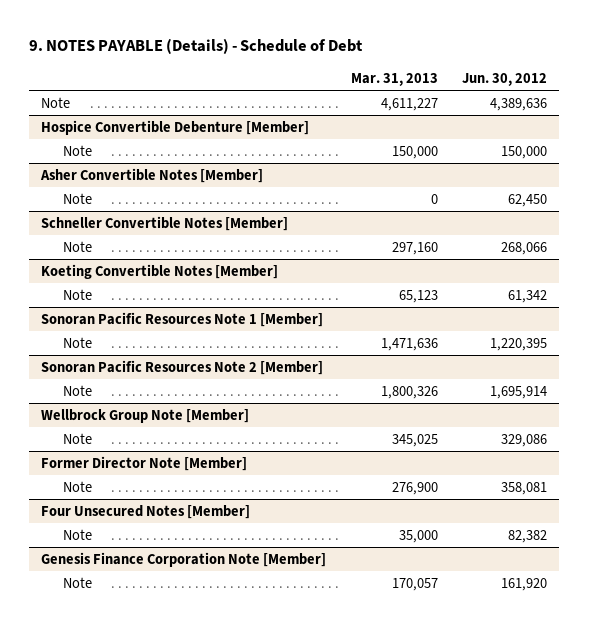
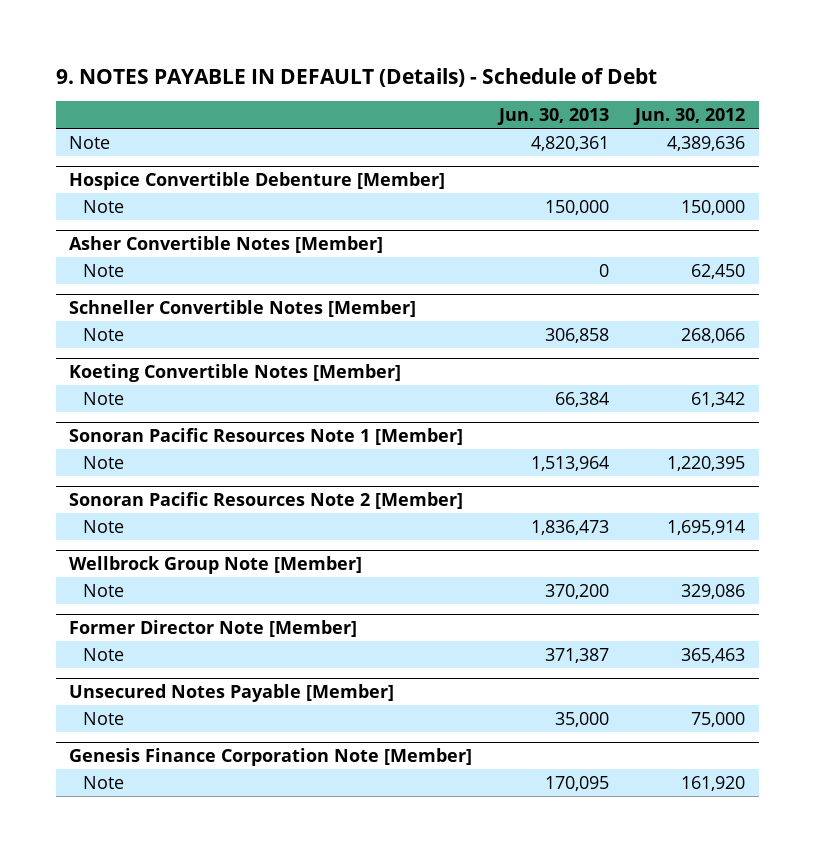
- 9. NOTES PAYABLE (Details) - Schedule of Debt
+ 9. NOTES PAYABLE IN DEFAULT (Details) - Schedule of Debt
- | Mar. 31, 2013 | Jun. 30, 2012
+ | Jun. 30, 2013 | Jun. 30, 2012
@ Former Director Note [Member]
- Note | 276,900 | 358,081
- Four Unsecured Notes [Member]
- Note | 35,000 | 82,382
@ Former Director Note [Member]
+ Note | 371,387 | 365,463
+ Unsecured Notes Payable [Member]
+ Note | 35,000 | 75,000

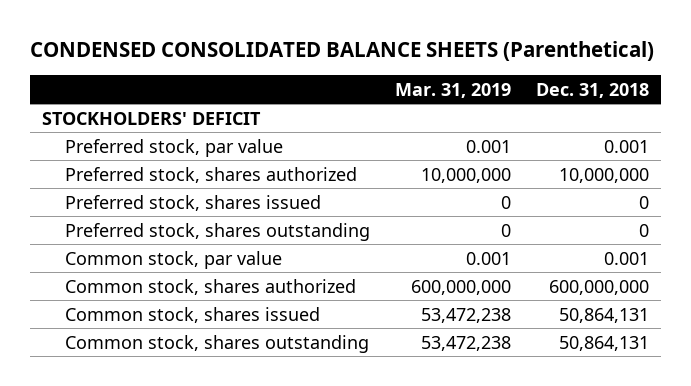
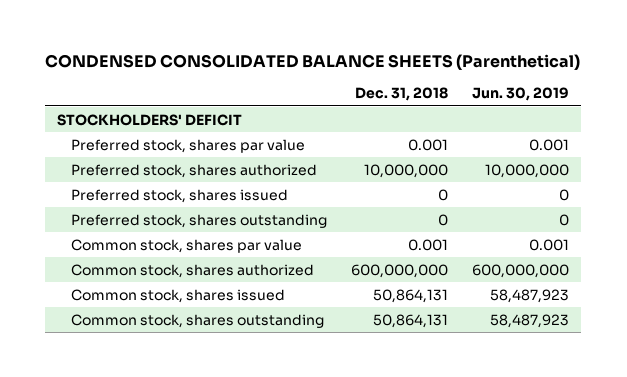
- | Mar. 31, 2019 | Dec. 31, 2018
+ | Dec. 31, 2018 | Jun. 30, 2019
- Preferred stock, par value | 0.001 | 0.001
+ Preferred stock, shares par value | 0.001 | 0.001
- Common stock, par value | 0.001 | 0.001
+ Common stock, shares par value | 0.001 | 0.001

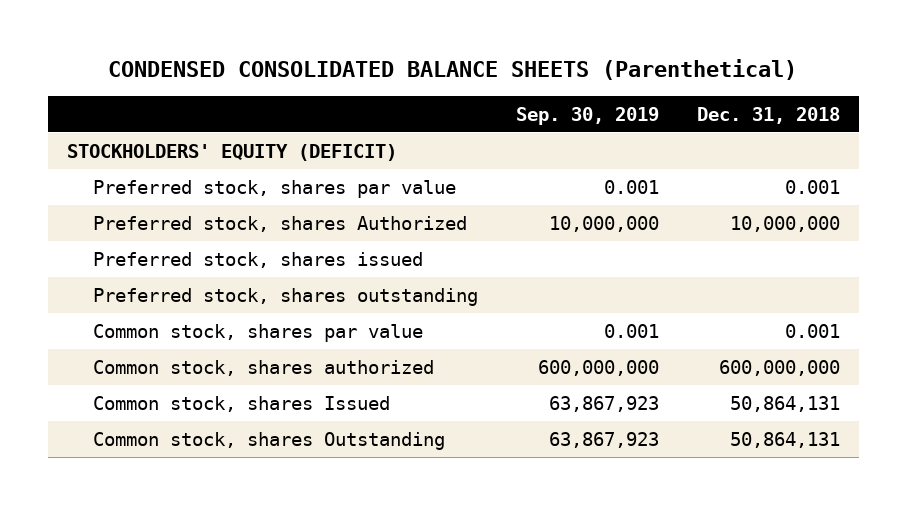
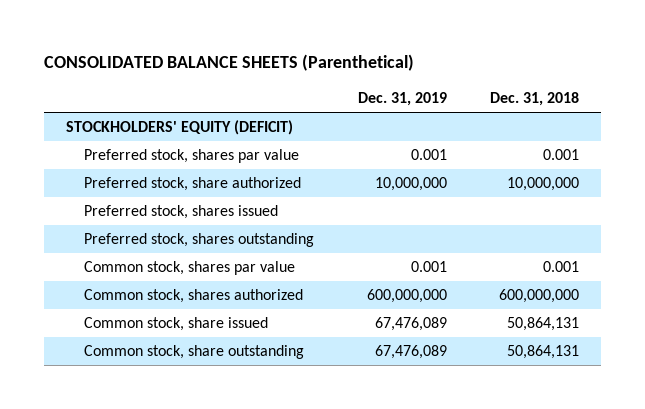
- CONDENSED CONSOLIDATED BALANCE SHEETS (Parenthetical)
+ CONSOLIDATED BALANCE SHEETS (Parenthetical)
- | Sep. 30, 2019 | Dec. 31, 2018
+ | Dec. 31, 2019 | Dec. 31, 2018
- Preferred stock, shares Authorized | 10,000,000 | 10,000,000
+ Preferred stock, share authorized | 10,000,000 | 10,000,000
- Common stock, shares Issued | 63,867,923 | 50,864,131
- Common stock, shares Outstanding | 63,867,923 | 50,864,131
+ Common stock, share issued | 67,476,089 | 50,864,131
+ Common stock, share outstanding | 67,476,089 | 50,864,131

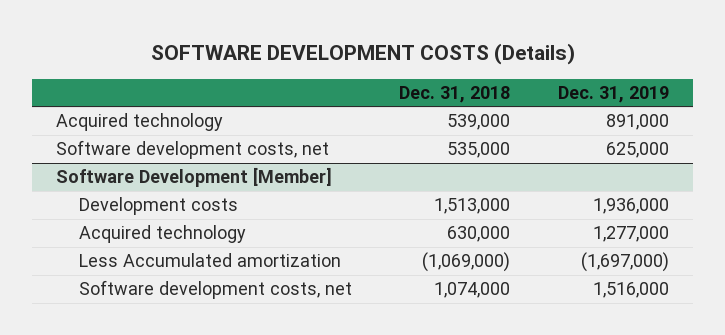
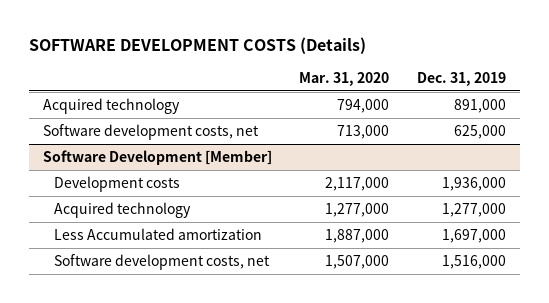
- | Dec. 31, 2018 | Dec. 31, 2019
+ | Mar. 31, 2020 | Dec. 31, 2019
@ Software Development [Member]
- Less Accumulated amortization | (1,069,000) | (1,697,000)
+ Less Accumulated amortization | 1,887,000 | 1,697,000

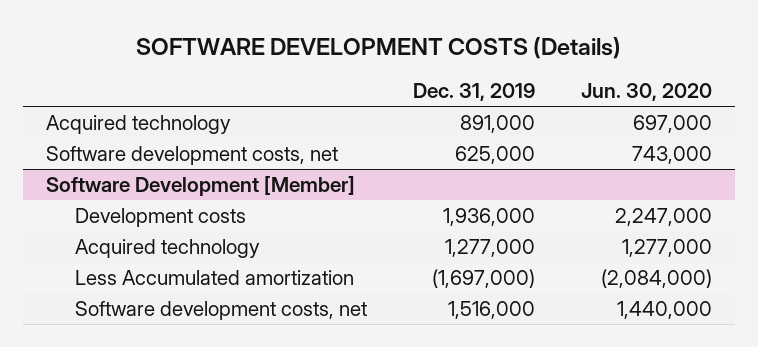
- | Mar. 31, 2020 | Dec. 31, 2019
+ | Dec. 31, 2019 | Jun. 30, 2020
@ Software Development [Member]
- Less Accumulated amortization | 1,887,000 | 1,697,000
+ Less Accumulated amortization | (1,697,000) | (2,084,000)

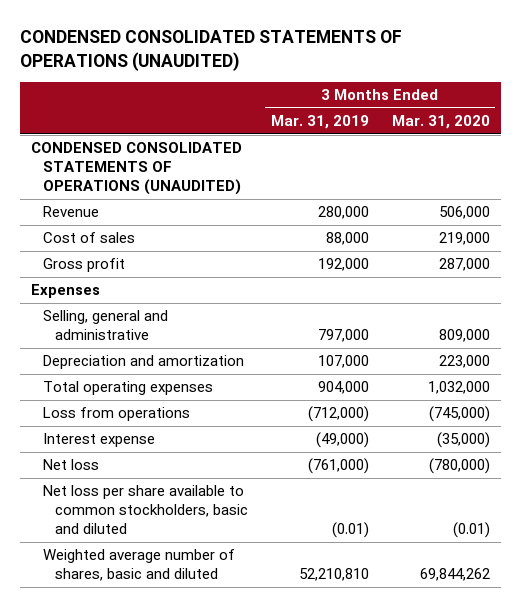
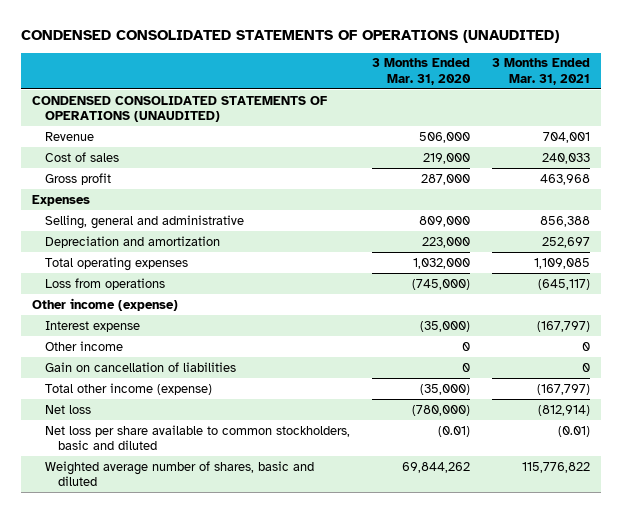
- | 3 Months Ended Mar. 31, 2019 | 3 Months Ended Mar. 31, 2020
+ | 3 Months Ended Mar. 31, 2020 | 3 Months Ended Mar. 31, 2021
+ Other income (expense)
+ Other income | 0 | 0
+ Gain on cancellation of liabilities | 0 | 0
+ Total other income (expense) | (35,000) | (167,797)

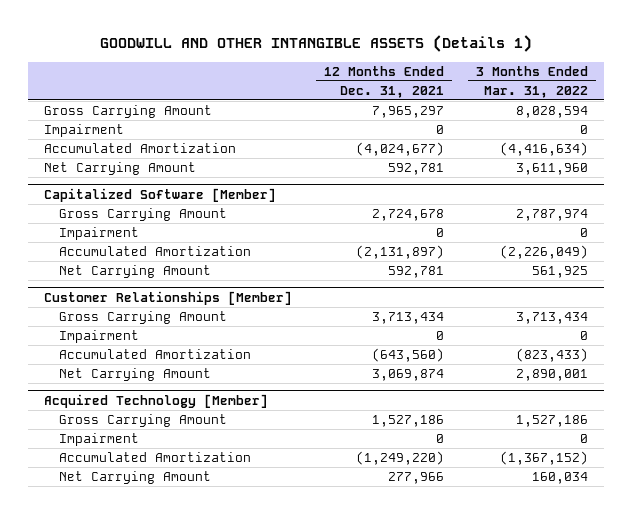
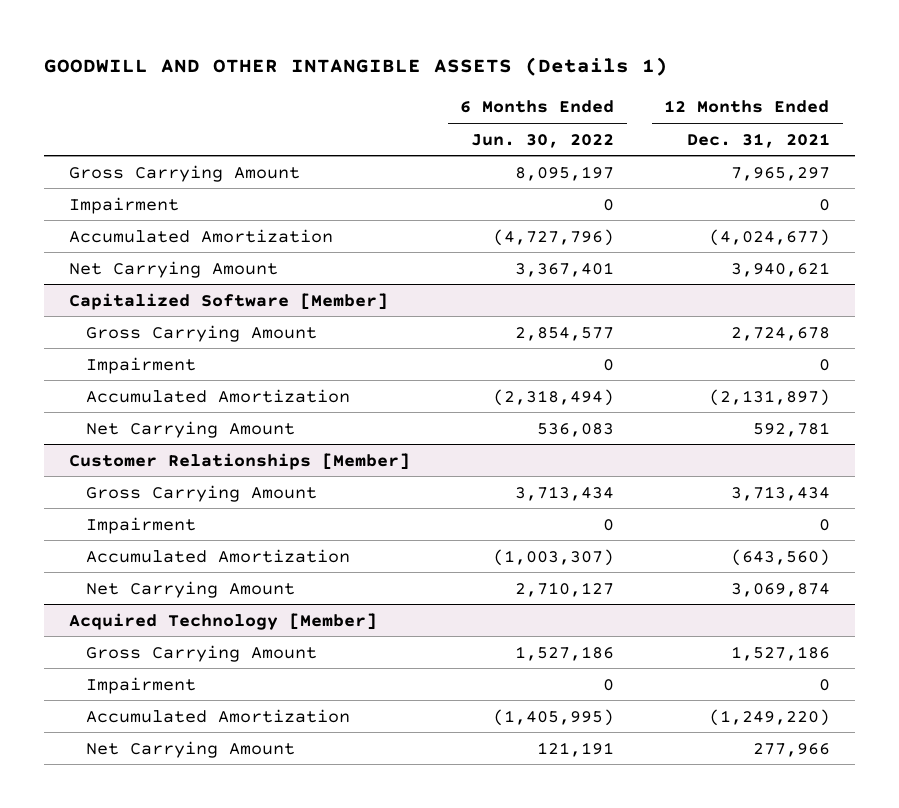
- | 12 Months Ended Dec. 31, 2021 | 3 Months Ended Mar. 31, 2022
+ | 6 Months Ended Jun. 30, 2022 | 12 Months Ended Dec. 31, 2021
- Net Carrying Amount | 592,781 | 3,611,960
+ Net Carrying Amount | 3,367,401 | 3,940,621

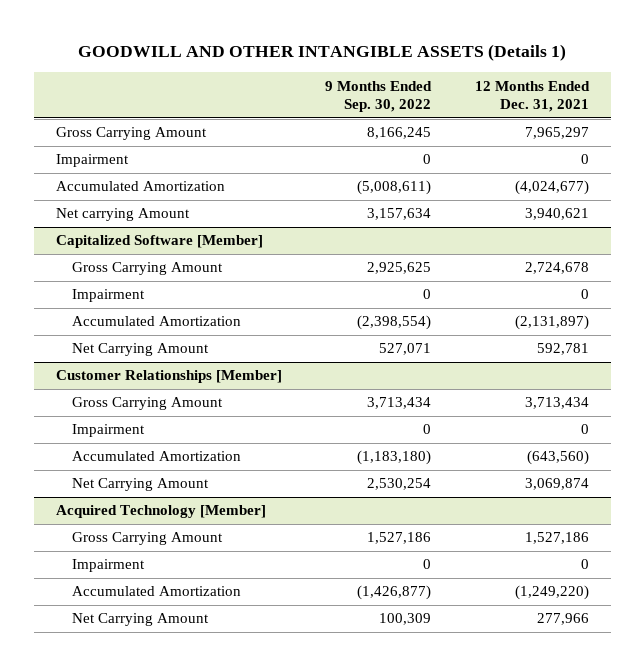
- | 6 Months Ended Jun. 30, 2022 | 12 Months Ended Dec. 31, 2021
+ | 9 Months Ended Sep. 30, 2022 | 12 Months Ended Dec. 31, 2021
- Net Carrying Amount | 3,367,401 | 3,940,621
+ Net carrying Amount | 3,157,634 | 3,940,621

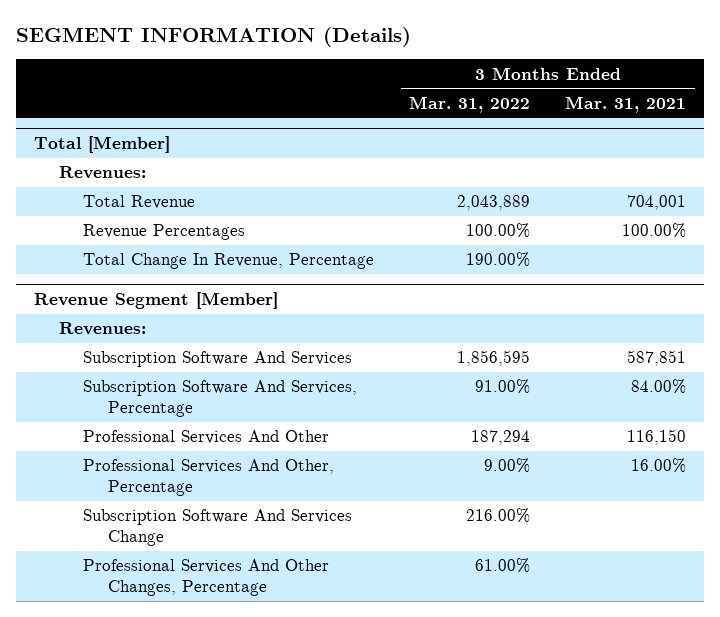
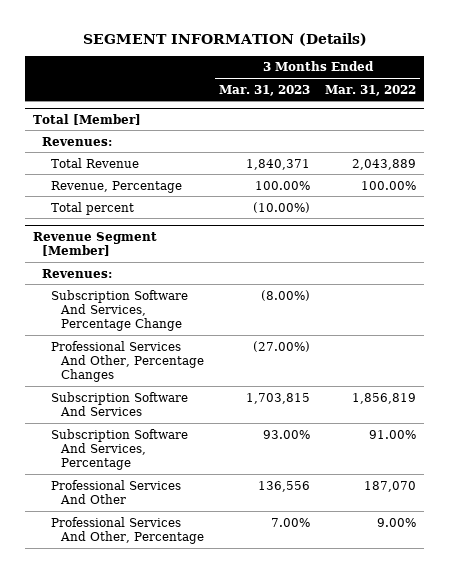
- | 3 Months Ended Mar. 31, 2022 | 3 Months Ended Mar. 31, 2021
+ | 3 Months Ended Mar. 31, 2023 | 3 Months Ended Mar. 31, 2022
@ Total [Member]
- Revenue Percentages | 100.00% | 100.00%
- Total Change In Revenue, Percentage | 190.00% |
+ Revenue, Percentage | 100.00% | 100.00%
+ Total percent | (10.00%) |
@ Revenue Segment [Member]
- Subscription Software And Services | 1,856,595 | 587,851
+ Subscription Software And Services, Percentage Change | (8.00%) |
+ Professional Services And Other, Percentage Changes | (27.00%) |
+ Subscription Software And Services | 1,703,815 | 1,856,819
- Professional Services And Other | 187,294 | 116,150
+ Professional Services And Other | 136,556 | 187,070
- Subscription Software And Services Change | 216.00% |
- Professional Services And Other Changes, Percentage | 61.00% |

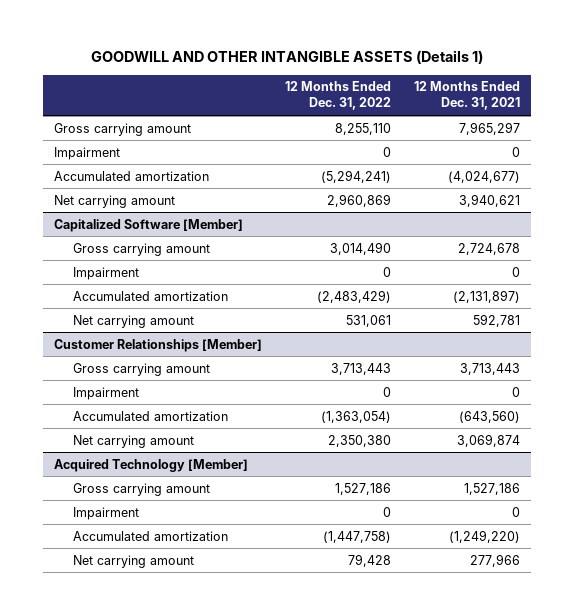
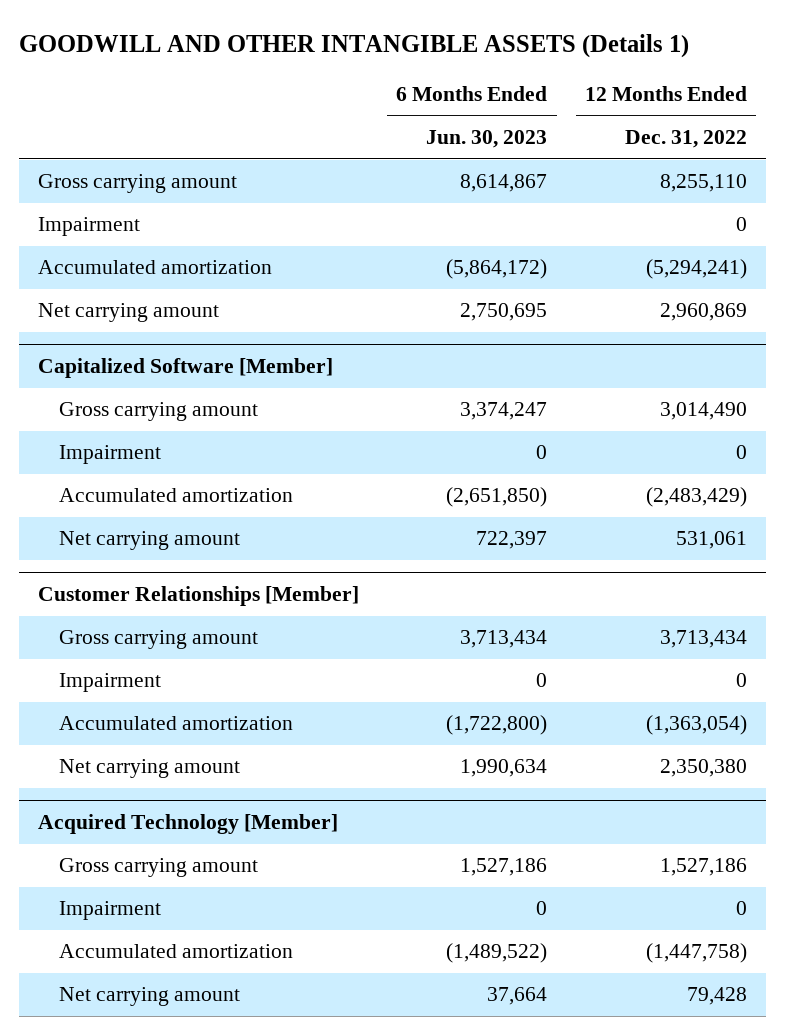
- | 12 Months Ended Dec. 31, 2022 | 12 Months Ended Dec. 31, 2021
+ | 6 Months Ended Jun. 30, 2023 | 12 Months Ended Dec. 31, 2022
@ Customer Relationships [Member]
- Gross carrying amount | 3,713,443 | 3,713,443
+ Gross carrying amount | 3,713,434 | 3,713,434

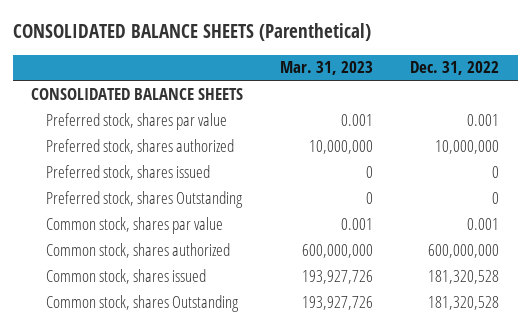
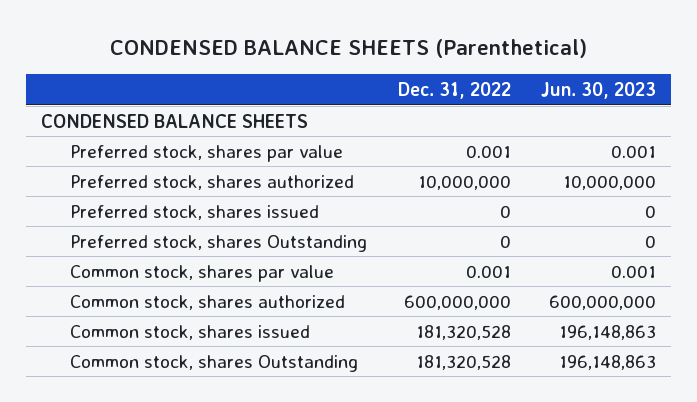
- CONSOLIDATED BALANCE SHEETS (Parenthetical)
+ CONDENSED BALANCE SHEETS (Parenthetical)
- | Mar. 31, 2023 | Dec. 31, 2022
+ | Dec. 31, 2022 | Jun. 30, 2023
- CONSOLIDATED BALANCE SHEETS
+ CONDENSED BALANCE SHEETS

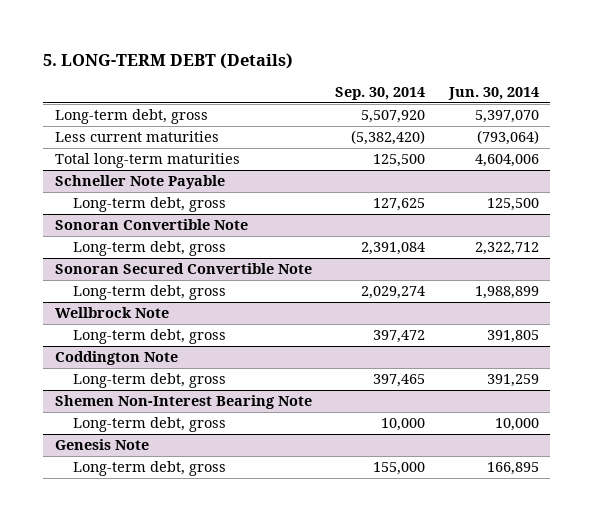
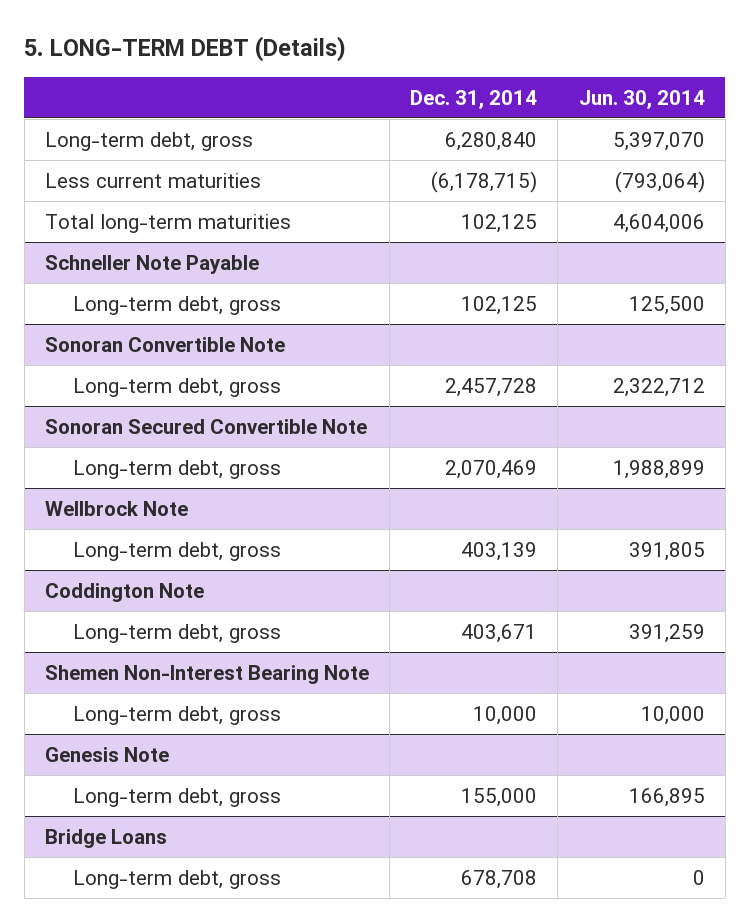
- | Sep. 30, 2014 | Jun. 30, 2014
+ | Dec. 31, 2014 | Jun. 30, 2014
+ Bridge Loans
+ Long-term debt, gross | 678,708 | 0

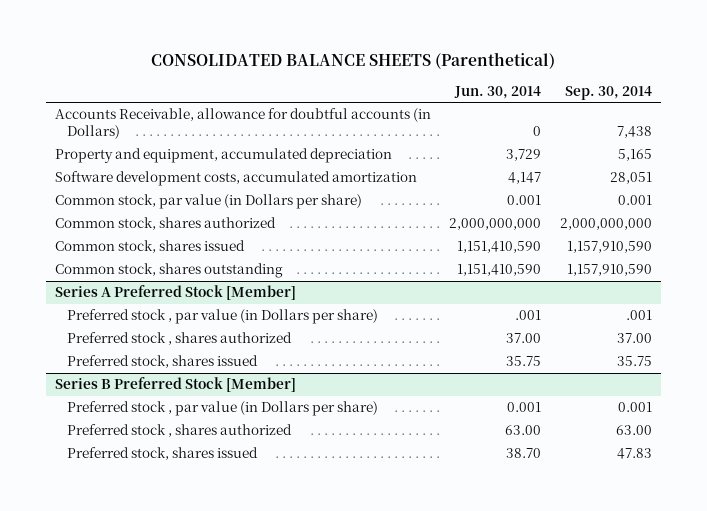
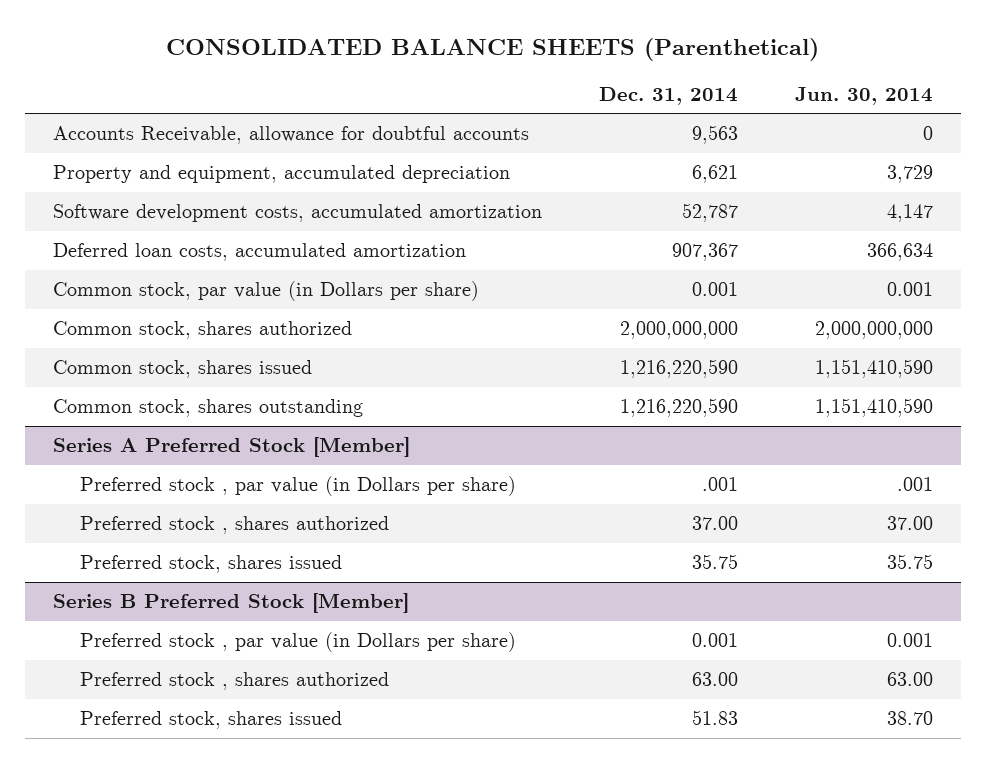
- | Jun. 30, 2014 | Sep. 30, 2014
+ | Dec. 31, 2014 | Jun. 30, 2014
- Accounts Receivable, allowance for doubtful accounts (in Dollars) | 0 | 7,438
+ Accounts Receivable, allowance for doubtful accounts | 9,563 | 0
+ Deferred loan costs, accumulated amortization | 907,367 | 366,634

